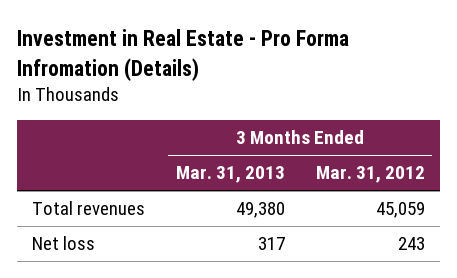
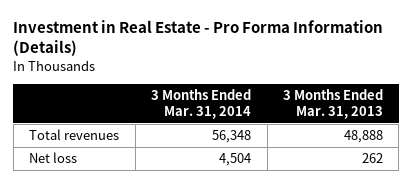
- Investment in Real Estate - Pro Forma Infromation (Details)
+ Investment in Real Estate - Pro Forma Information (Details)
- | 3 Months Ended Mar. 31, 2013 | 3 Months Ended Mar. 31, 2012
+ | 3 Months Ended Mar. 31, 2014 | 3 Months Ended Mar. 31, 2013
- Total revenues | 49,380 | 45,059
- Net loss | 317 | 243
+ Total revenues | 56,348 | 48,888
+ Net loss | 4,504 | 262

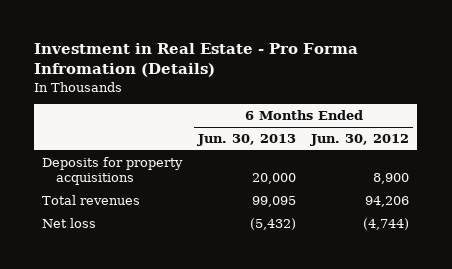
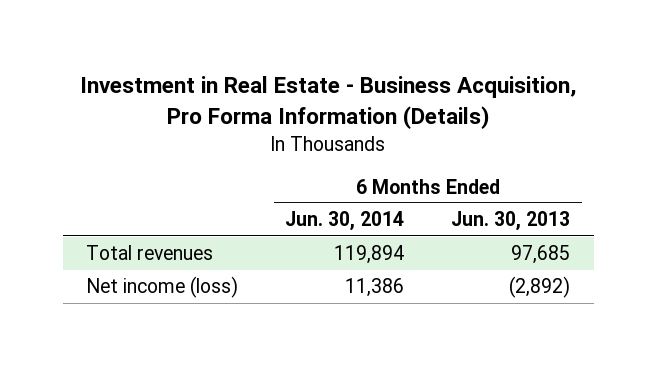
- Investment in Real Estate - Pro Forma Infromation (Details)
+ Investment in Real Estate - Business Acquisition, Pro Forma Information (Details)
- | 6 Months Ended Jun. 30, 2013 | 6 Months Ended Jun. 30, 2012
+ | 6 Months Ended Jun. 30, 2014 | 6 Months Ended Jun. 30, 2013
- Deposits for property acquisitions | 20,000 | 8,900
- Total revenues | 99,095 | 94,206
- Net loss | (5,432) | (4,744)
+ Total revenues | 119,894 | 97,685
+ Net income (loss) | 11,386 | (2,892)

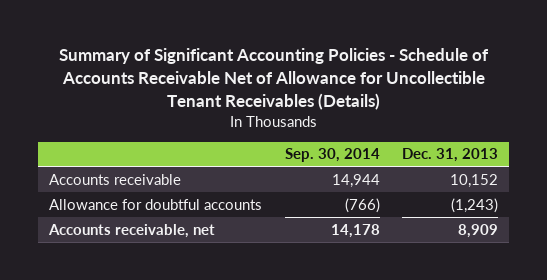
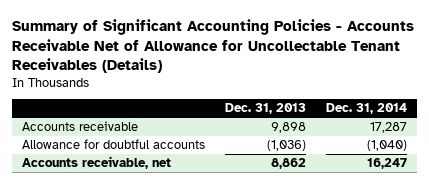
- Summary of Significant Accounting Policies - Schedule of Accounts Receivable Net of Allowance for Uncollectible Tenant Receivables (Details)
+ Summary of Significant Accounting Policies - Accounts Receivable Net of Allowance for Uncollectable Tenant Receivables (Details)
- | Sep. 30, 2014 | Dec. 31, 2013
+ | Dec. 31, 2013 | Dec. 31, 2014
- Accounts receivable | 14,944 | 10,152
- Allowance for doubtful accounts | (766) | (1,243)
- Accounts receivable, net | 14,178 | 8,909
+ Accounts receivable | 9,898 | 17,287
+ Allowance for doubtful accounts | (1,036) | (1,040)
+ Accounts receivable, net | 8,862 | 16,247

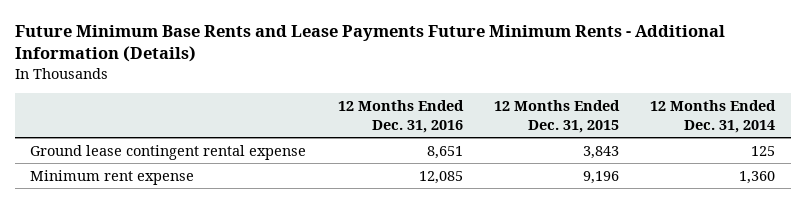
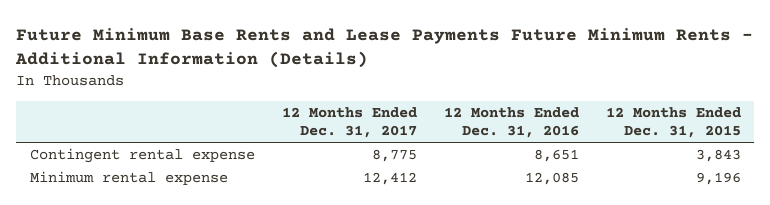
- | 12 Months Ended Dec. 31, 2016 | 12 Months Ended Dec. 31, 2015 | 12 Months Ended Dec. 31, 2014
+ | 12 Months Ended Dec. 31, 2017 | 12 Months Ended Dec. 31, 2016 | 12 Months Ended Dec. 31, 2015
- Ground lease contingent rental expense | 8,651 | 3,843 | 125
- Minimum rent expense | 12,085 | 9,196 | 1,360
+ Contingent rental expense | 8,775 | 8,651 | 3,843
+ Minimum rental expense | 12,412 | 12,085 | 9,196

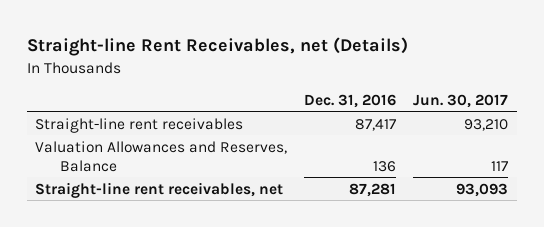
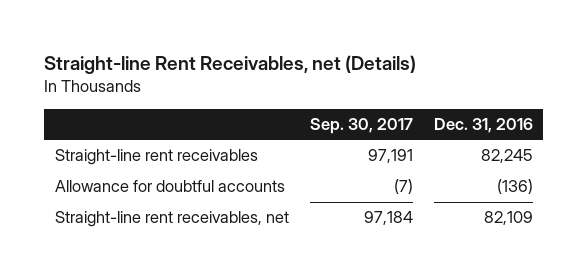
- | Dec. 31, 2016 | Jun. 30, 2017
+ | Sep. 30, 2017 | Dec. 31, 2016
- Straight-line rent receivables | 87,417 | 93,210
- Valuation Allowances and Reserves, Balance | 136 | 117
- Straight-line rent receivables, net | 87,281 | 93,093
+ Straight-line rent receivables | 97,191 | 82,245
+ Allowance for doubtful accounts | (7) | (136)
+ Straight-line rent receivables, net | 97,184 | 82,109

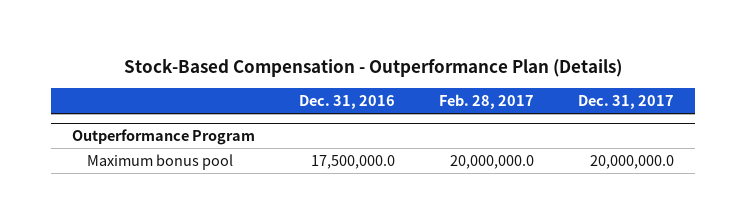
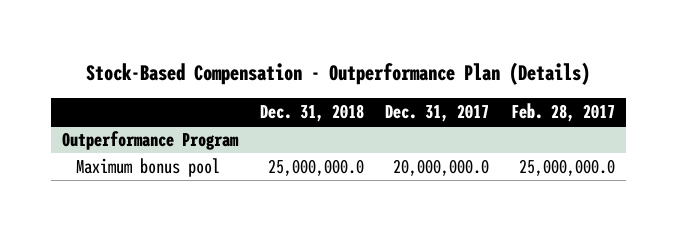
- | Dec. 31, 2016 | Feb. 28, 2017 | Dec. 31, 2017
+ | Dec. 31, 2018 | Dec. 31, 2017 | Feb. 28, 2017
@ Outperformance Program
- Maximum bonus pool | 17,500,000.0 | 20,000,000.0 | 20,000,000.0
+ Maximum bonus pool | 25,000,000.0 | 20,000,000.0 | 25,000,000.0

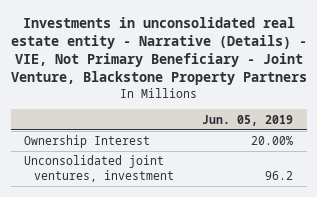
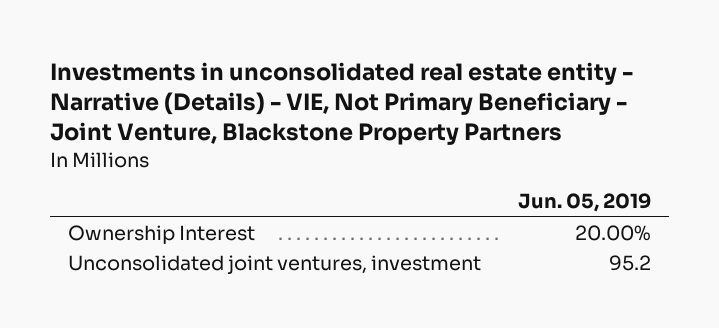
- Unconsolidated joint ventures, investment | 96.2
+ Unconsolidated joint ventures, investment | 95.2

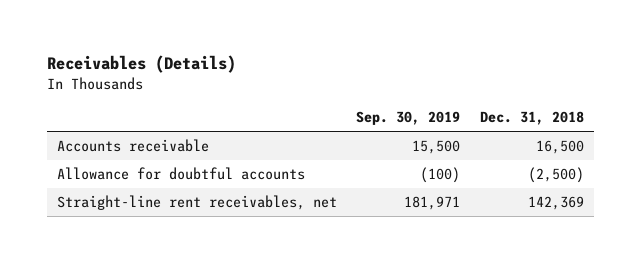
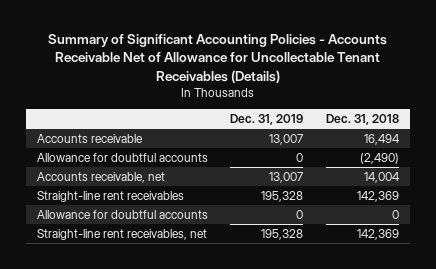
- Receivables (Details)
+ Summary of Significant Accounting Policies - Accounts Receivable Net of Allowance for Uncollectable Tenant Receivables (Details)
- | Sep. 30, 2019 | Dec. 31, 2018
+ | Dec. 31, 2019 | Dec. 31, 2018
- Accounts receivable | 15,500 | 16,500
- Allowance for doubtful accounts | (100) | (2,500)
+ Accounts receivable | 13,007 | 16,494
+ Allowance for doubtful accounts | 0 | (2,490)
+ Accounts receivable, net | 13,007 | 14,004
+ Straight-line rent receivables | 195,328 | 142,369
+ Allowance for doubtful accounts | 0 | 0

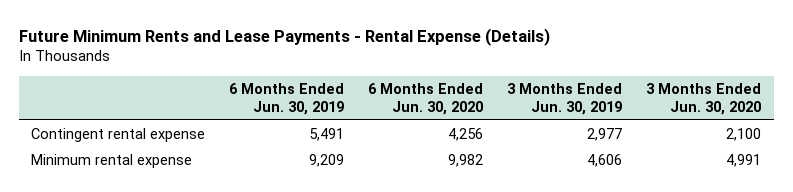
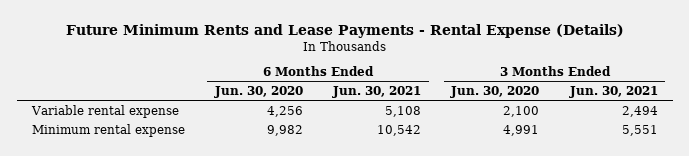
- | 6 Months Ended Jun. 30, 2019 | 6 Months Ended Jun. 30, 2020 | 3 Months Ended Jun. 30, 2019 | 3 Months Ended Jun. 30, 2020
+ | 6 Months Ended Jun. 30, 2020 | 6 Months Ended Jun. 30, 2021 | 3 Months Ended Jun. 30, 2020 | 3 Months Ended Jun. 30, 2021
- Contingent rental expense | 5,491 | 4,256 | 2,977 | 2,100
+ Variable rental expense | 4,256 | 5,108 | 2,100 | 2,494

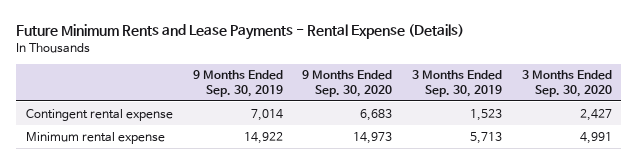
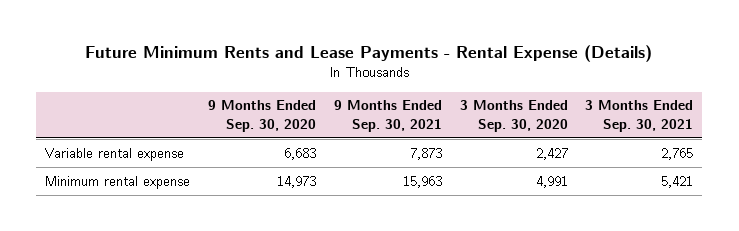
- | 9 Months Ended Sep. 30, 2019 | 9 Months Ended Sep. 30, 2020 | 3 Months Ended Sep. 30, 2019 | 3 Months Ended Sep. 30, 2020
+ | 9 Months Ended Sep. 30, 2020 | 9 Months Ended Sep. 30, 2021 | 3 Months Ended Sep. 30, 2020 | 3 Months Ended Sep. 30, 2021
- Contingent rental expense | 7,014 | 6,683 | 1,523 | 2,427
+ Variable rental expense | 6,683 | 7,873 | 2,427 | 2,765

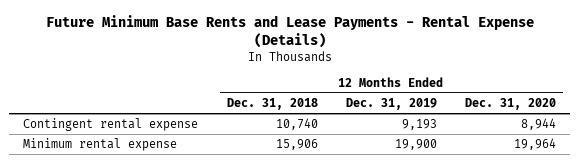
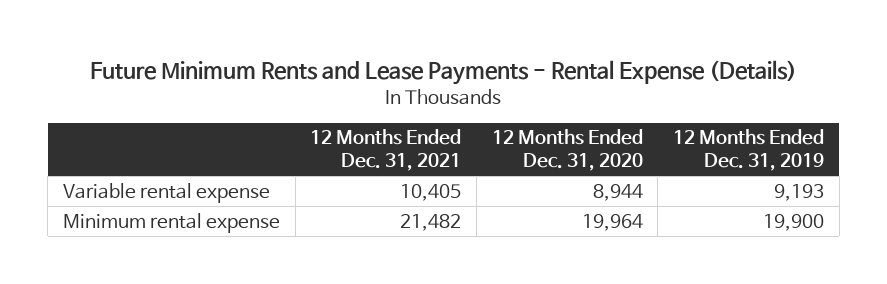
- Future Minimum Base Rents and Lease Payments - Rental Expense (Details)
+ Future Minimum Rents and Lease Payments - Rental Expense (Details)
- | 12 Months Ended Dec. 31, 2018 | 12 Months Ended Dec. 31, 2019 | 12 Months Ended Dec. 31, 2020
+ | 12 Months Ended Dec. 31, 2021 | 12 Months Ended Dec. 31, 2020 | 12 Months Ended Dec. 31, 2019
- Contingent rental expense | 10,740 | 9,193 | 8,944
+ Variable rental expense | 10,405 | 8,944 | 9,193

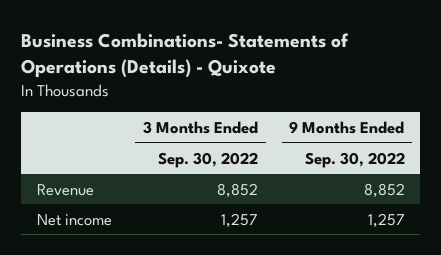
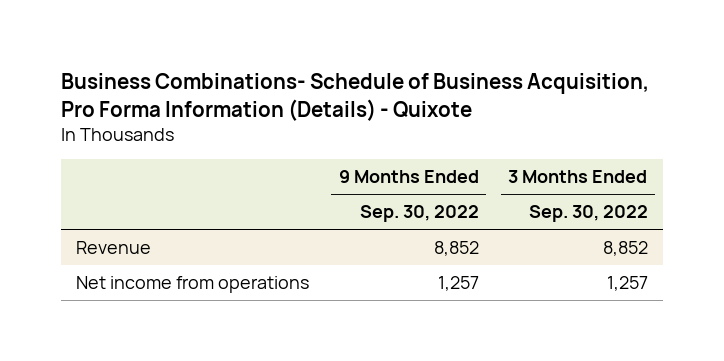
- Business Combinations- Statements of Operations (Details) - Quixote
+ Business Combinations- Schedule of Business Acquisition, Pro Forma Information (Details) - Quixote
- | 3 Months Ended Sep. 30, 2022 | 9 Months Ended Sep. 30, 2022
+ | 9 Months Ended Sep. 30, 2022 | 3 Months Ended Sep. 30, 2022
- Net income | 1,257 | 1,257
+ Net income from operations | 1,257 | 1,257

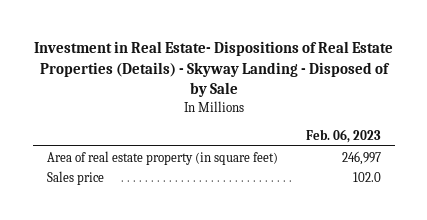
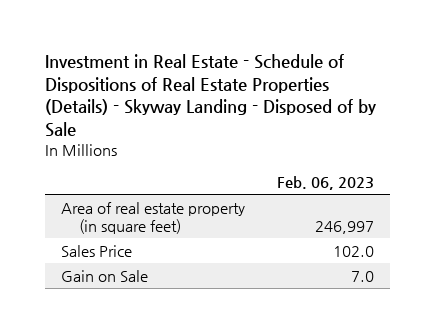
- Investment in Real Estate- Dispositions of Real Estate Properties (Details) - Skyway Landing - Disposed of by Sale
+ Investment in Real Estate - Schedule of Dispositions of Real Estate Properties (Details) - Skyway Landing - Disposed of by Sale
- Sales price | 102.0
+ Sales Price | 102.0
+ Gain on Sale | 7.0

